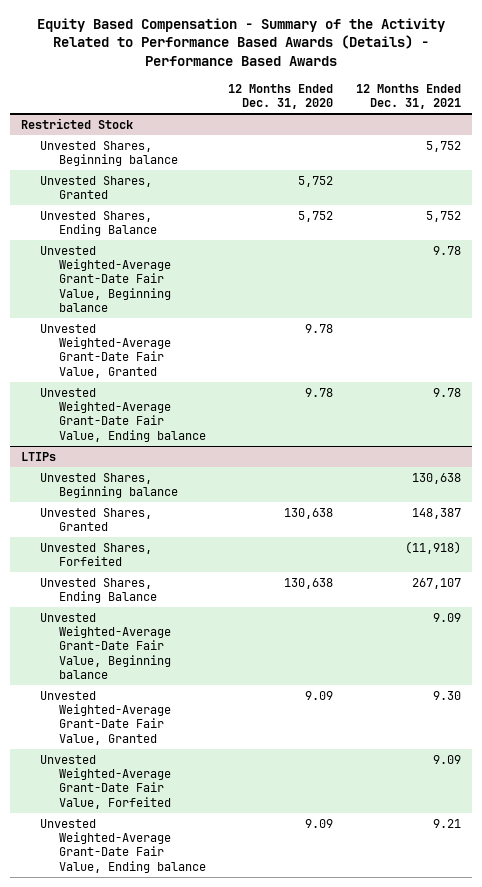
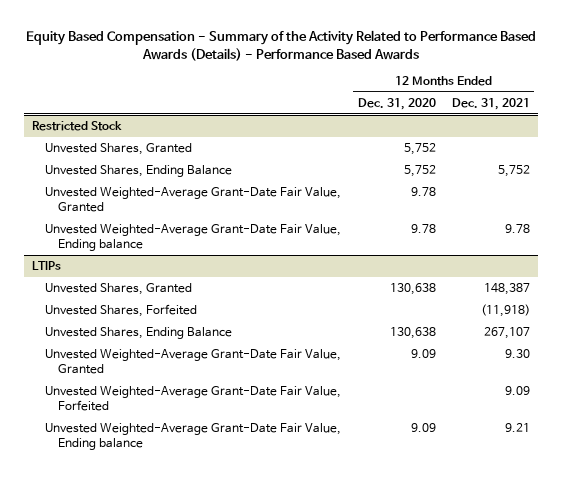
@ Restricted Stock
- Unvested Shares, Beginning balance | | 5,752
- Unvested Weighted-Average Grant-Date Fair Value, Beginning balance | | 9.78
@ LTIPs
- Unvested Shares, Beginning balance | | 130,638
- Unvested Weighted-Average Grant-Date Fair Value, Beginning balance | | 9.09

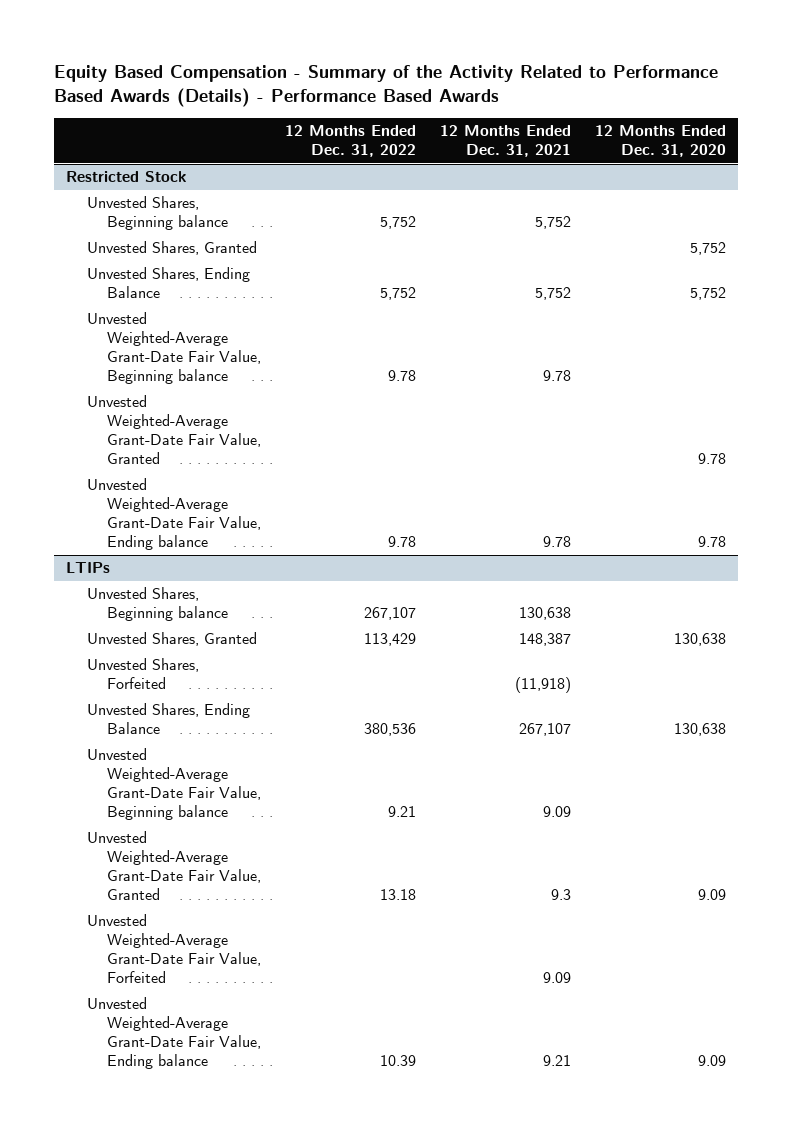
- | 12 Months Ended Dec. 31, 2020 | 12 Months Ended Dec. 31, 2021
+ | 12 Months Ended Dec. 31, 2022 | 12 Months Ended Dec. 31, 2021 | 12 Months Ended Dec. 31, 2020
@ Restricted Stock
+ Unvested Shares, Beginning balance | 5,752 | 5,752 |
+ Unvested Weighted-Average Grant-Date Fair Value, Beginning balance | 9.78 | 9.78 |
@ LTIPs
+ Unvested Shares, Beginning balance | 267,107 | 130,638 |
- Unvested Weighted-Average Grant-Date Fair Value, Granted | 9.09 | 9.30
+ Unvested Weighted-Average Grant-Date Fair Value, Beginning balance | 9.21 | 9.09 |
+ Unvested Weighted-Average Grant-Date Fair Value, Granted | 13.18 | 9.3 | 9.09

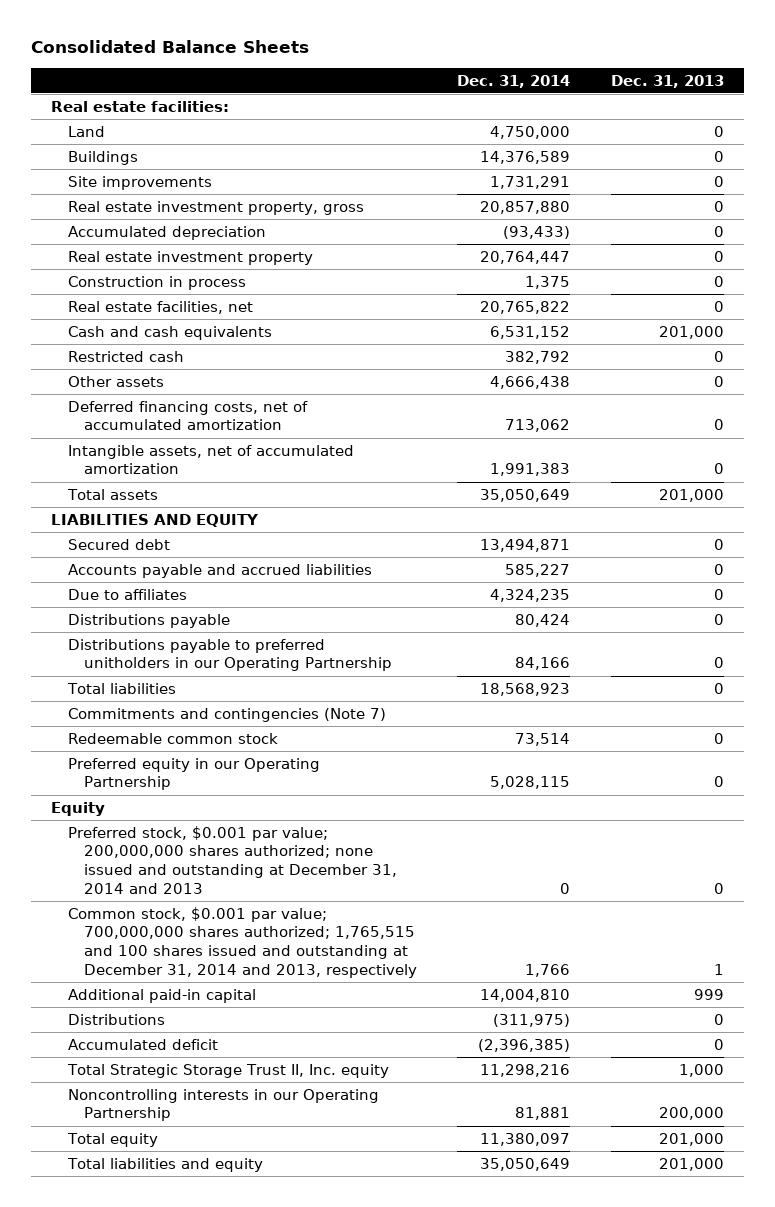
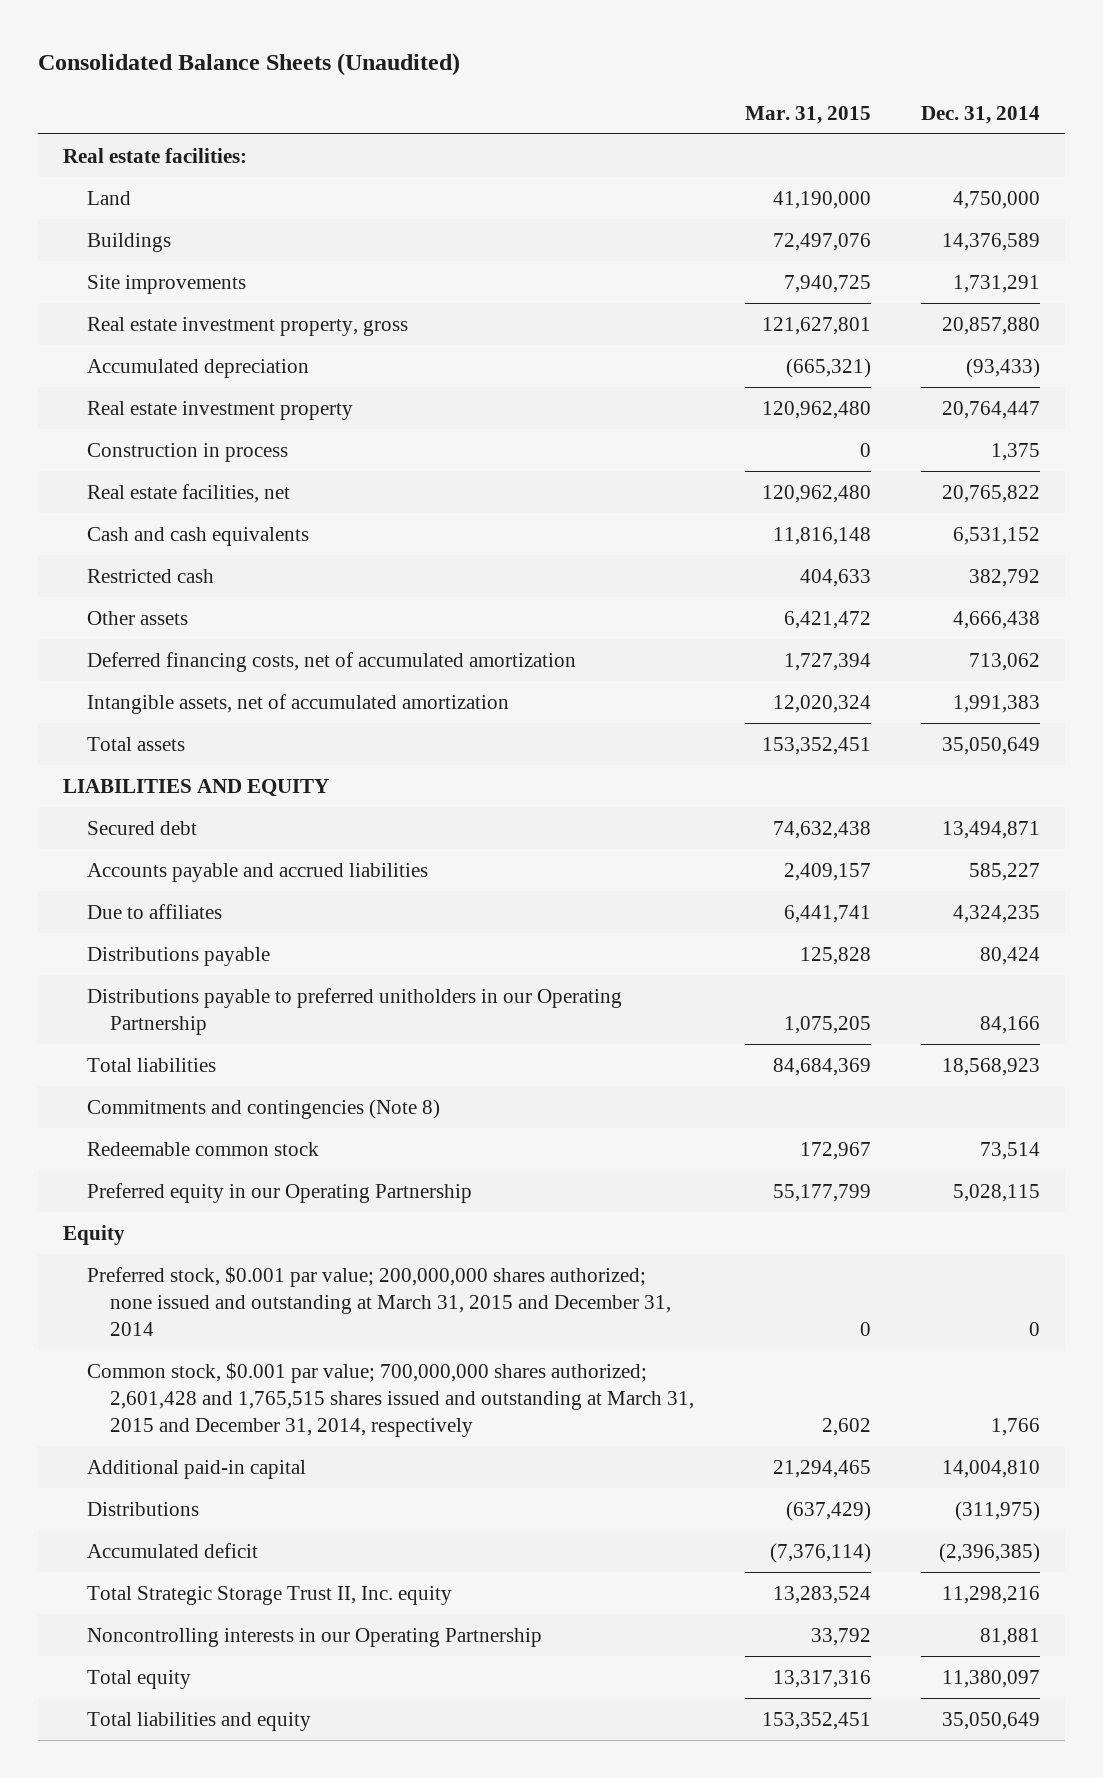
- Consolidated Balance Sheets
+ Consolidated Balance Sheets (Unaudited)
- | Dec. 31, 2014 | Dec. 31, 2013
+ | Mar. 31, 2015 | Dec. 31, 2014
- Commitments and contingencies (Note 7)
+ Commitments and contingencies (Note 8)
- Preferred stock, $0.001 par value; 200,000,000 shares authorized; none issued and outstanding at December 31, 2014 and 2013 | 0 | 0
- Common stock, $0.001 par value; 700,000,000 shares authorized; 1,765,515 and 100 shares issued and outstanding at December 31, 2014 and 2013, respectively | 1,766 | 1
+ Preferred stock, $0.001 par value; 200,000,000 shares authorized; none issued and outstanding at March 31, 2015 and December 31, 2014 | 0 | 0
+ Common stock, $0.001 par value; 700,000,000 shares authorized; 2,601,428 and 1,765,515 shares issued and outstanding at March 31, 2015 and December 31, 2014, respectively | 2,602 | 1,766

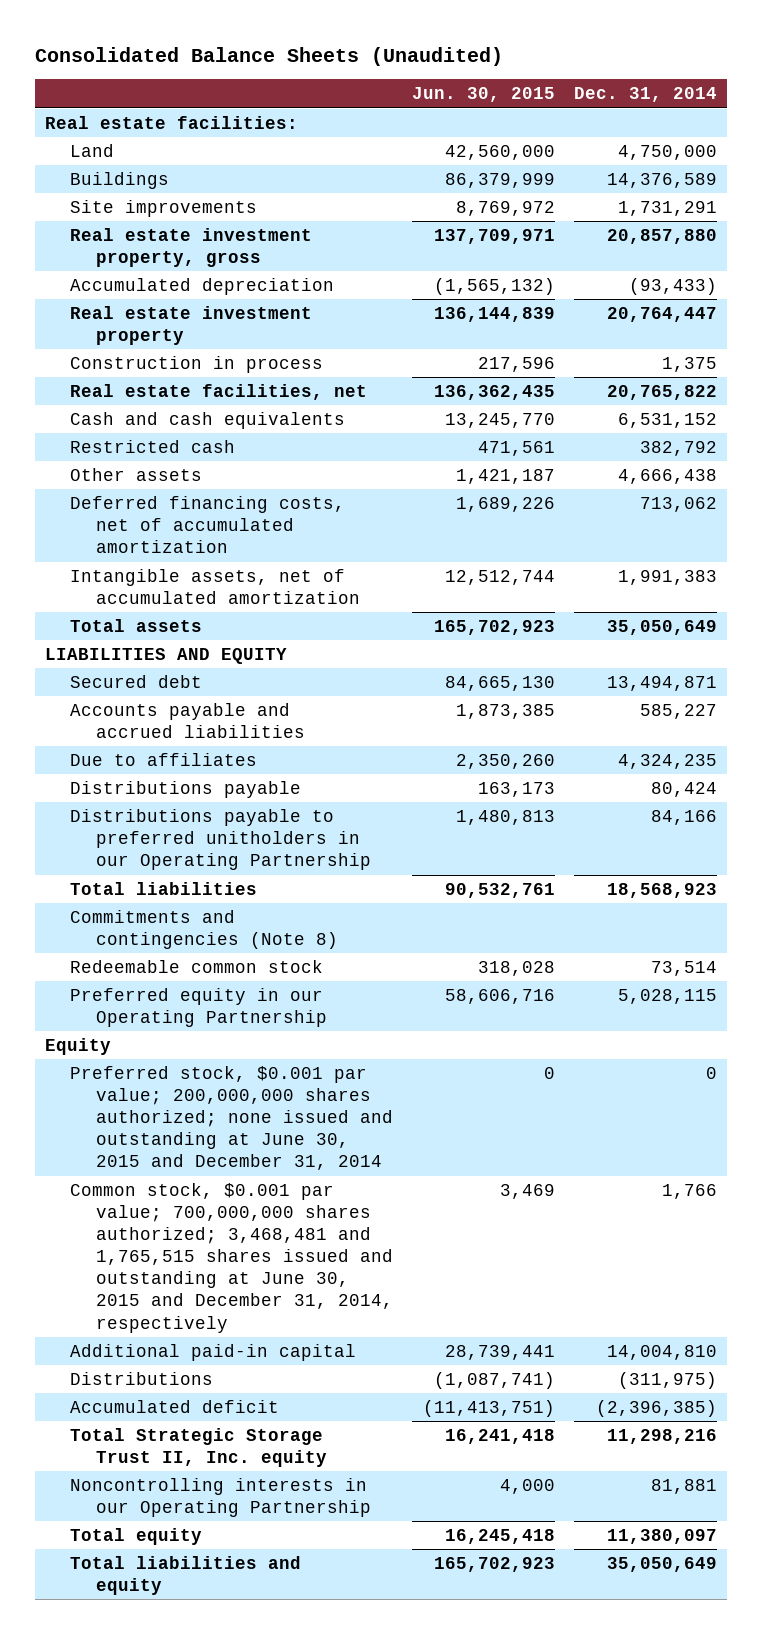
- | Mar. 31, 2015 | Dec. 31, 2014
+ | Jun. 30, 2015 | Dec. 31, 2014
- Preferred stock, $0.001 par value; 200,000,000 shares authorized; none issued and outstanding at March 31, 2015 and December 31, 2014 | 0 | 0
- Common stock, $0.001 par value; 700,000,000 shares authorized; 2,601,428 and 1,765,515 shares issued and outstanding at March 31, 2015 and December 31, 2014, respectively | 2,602 | 1,766
+ Preferred stock, $0.001 par value; 200,000,000 shares authorized; none issued and outstanding at June 30, 2015 and December 31, 2014 | 0 | 0
+ Common stock, $0.001 par value; 700,000,000 shares authorized; 3,468,481 and 1,765,515 shares issued and outstanding at June 30, 2015 and December 31, 2014, respectively | 3,469 | 1,766

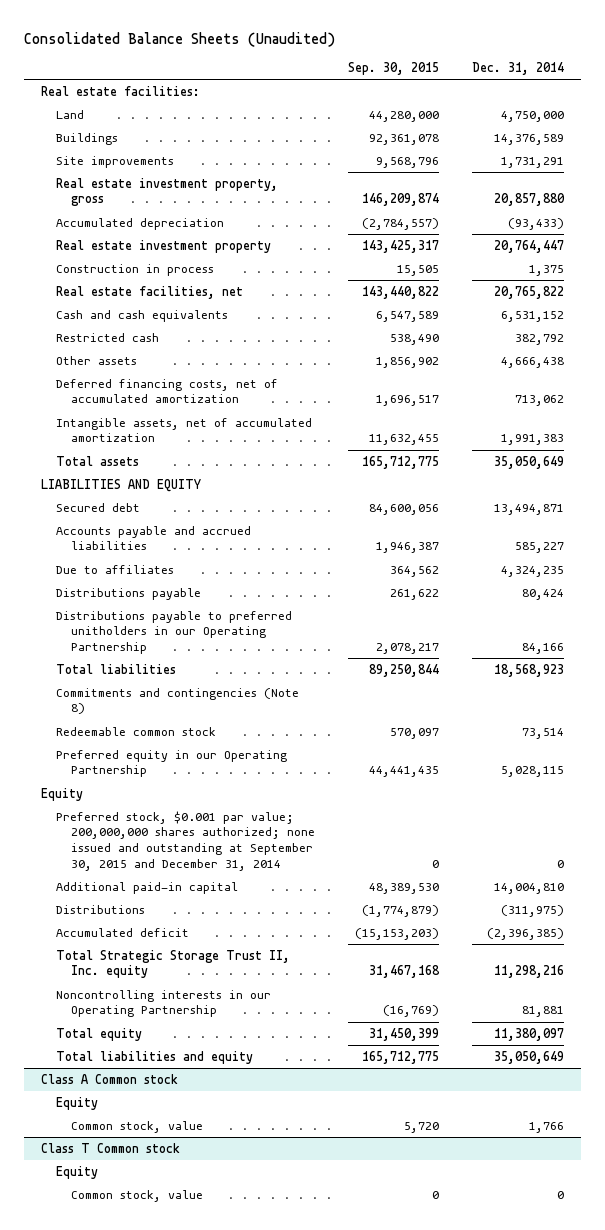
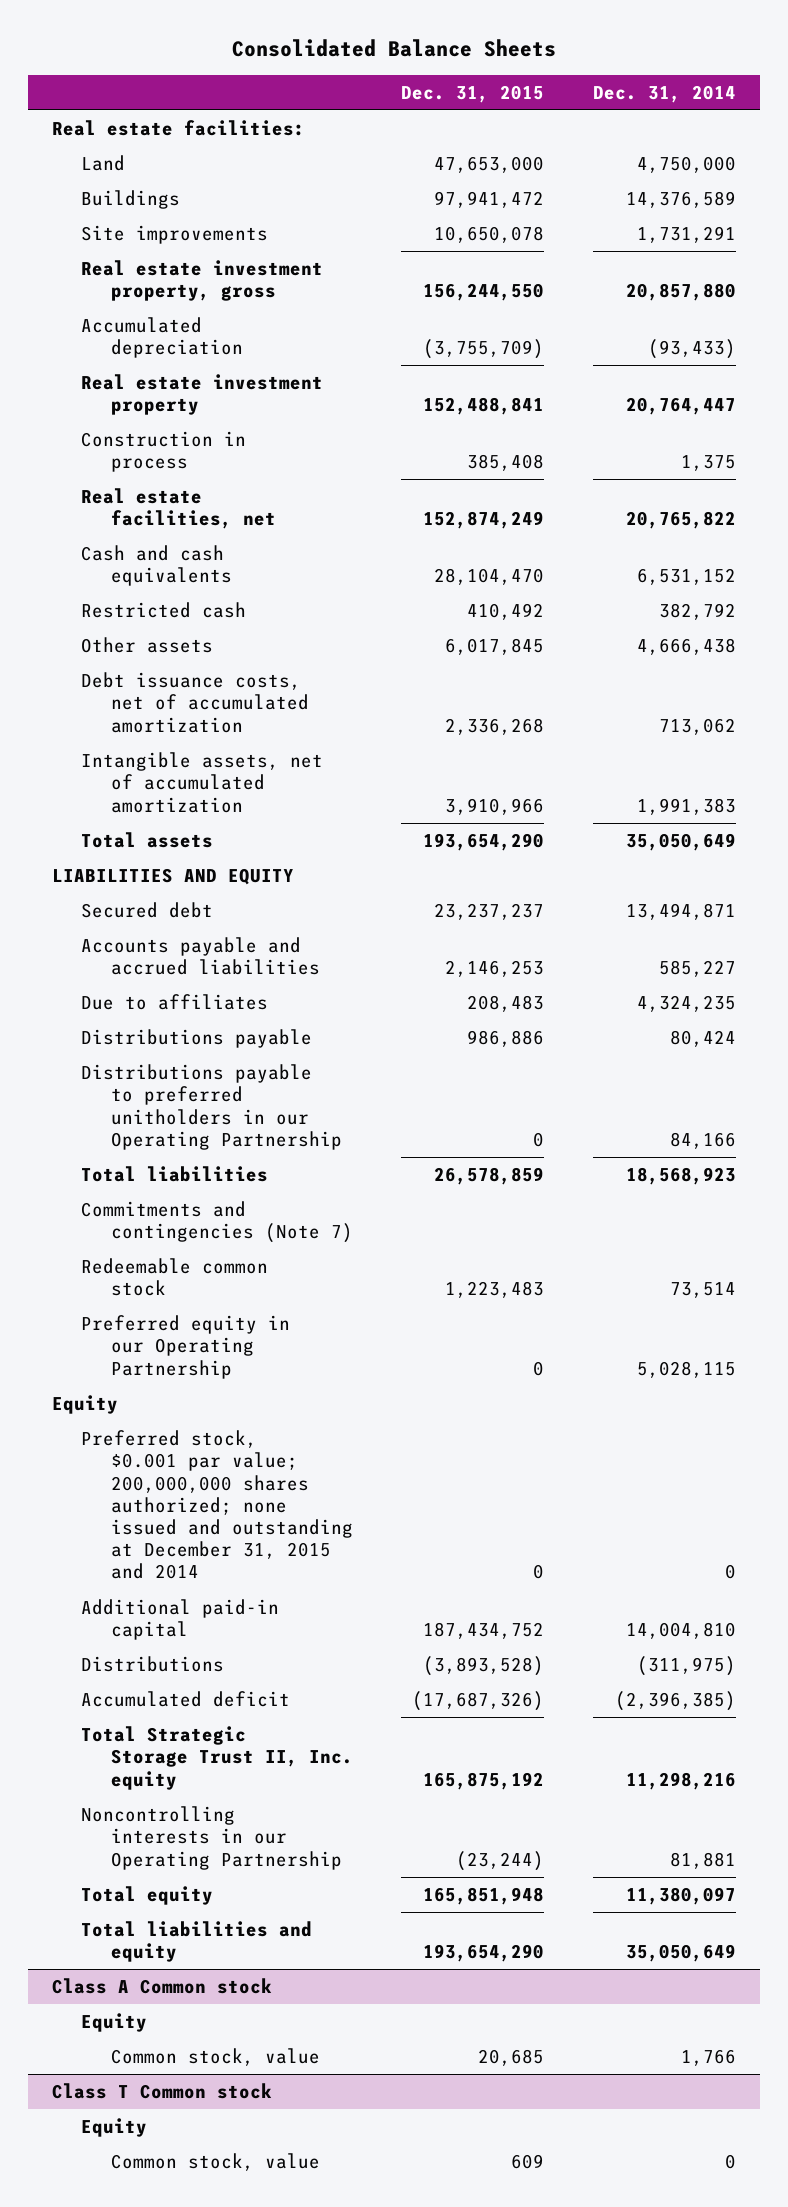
- Consolidated Balance Sheets (Unaudited)
+ Consolidated Balance Sheets
- | Sep. 30, 2015 | Dec. 31, 2014
+ | Dec. 31, 2015 | Dec. 31, 2014
- Deferred financing costs, net of accumulated amortization | 1,696,517 | 713,062
+ Debt issuance costs, net of accumulated amortization | 2,336,268 | 713,062
- Commitments and contingencies (Note 8)
+ Commitments and contingencies (Note 7)
- Preferred stock, $0.001 par value; 200,000,000 shares authorized; none issued and outstanding at September 30, 2015 and December 31, 2014 | 0 | 0
+ Preferred stock, $0.001 par value; 200,000,000 shares authorized; none issued and outstanding at December 31, 2015 and 2014 | 0 | 0

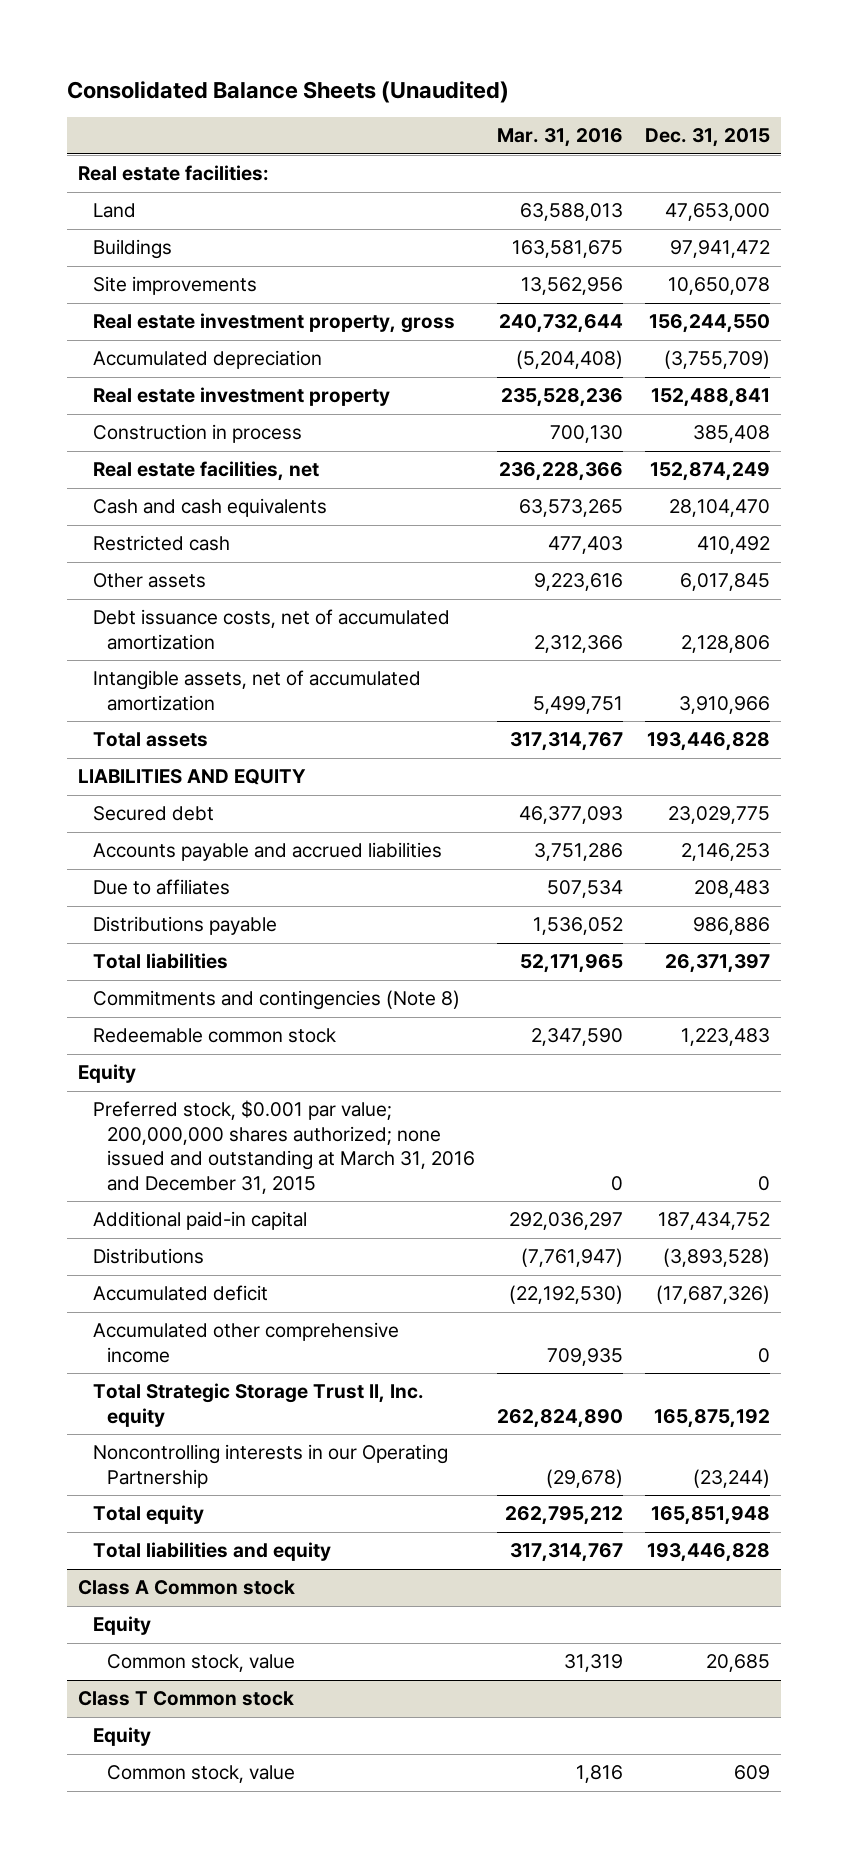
- Consolidated Balance Sheets
+ Consolidated Balance Sheets (Unaudited)
- | Dec. 31, 2015 | Dec. 31, 2014
+ | Mar. 31, 2016 | Dec. 31, 2015
- Debt issuance costs, net of accumulated amortization | 2,336,268 | 713,062
+ Debt issuance costs, net of accumulated amortization | 2,312,366 | 2,128,806
- Total assets | 193,654,290 | 35,050,649
+ Total assets | 317,314,767 | 193,446,828
- Secured debt | 23,237,237 | 13,494,871
+ Secured debt | 46,377,093 | 23,029,775
- Distributions payable to preferred unitholders in our Operating Partnership | 0 | 84,166
- Total liabilities | 26,578,859 | 18,568,923
- Commitments and contingencies (Note 7)
+ Total liabilities | 52,171,965 | 26,371,397
+ Commitments and contingencies (Note 8)
- Preferred equity in our Operating Partnership | 0 | 5,028,115
- Preferred stock, $0.001 par value; 200,000,000 shares authorized; none issued and outstanding at December 31, 2015 and 2014 | 0 | 0
+ Preferred stock, $0.001 par value; 200,000,000 shares authorized; none issued and outstanding at March 31, 2016 and December 31, 2015 | 0 | 0
+ Accumulated other comprehensive income | 709,935 | 0
- Total liabilities and equity | 193,654,290 | 35,050,649
+ Total liabilities and equity | 317,314,767 | 193,446,828

